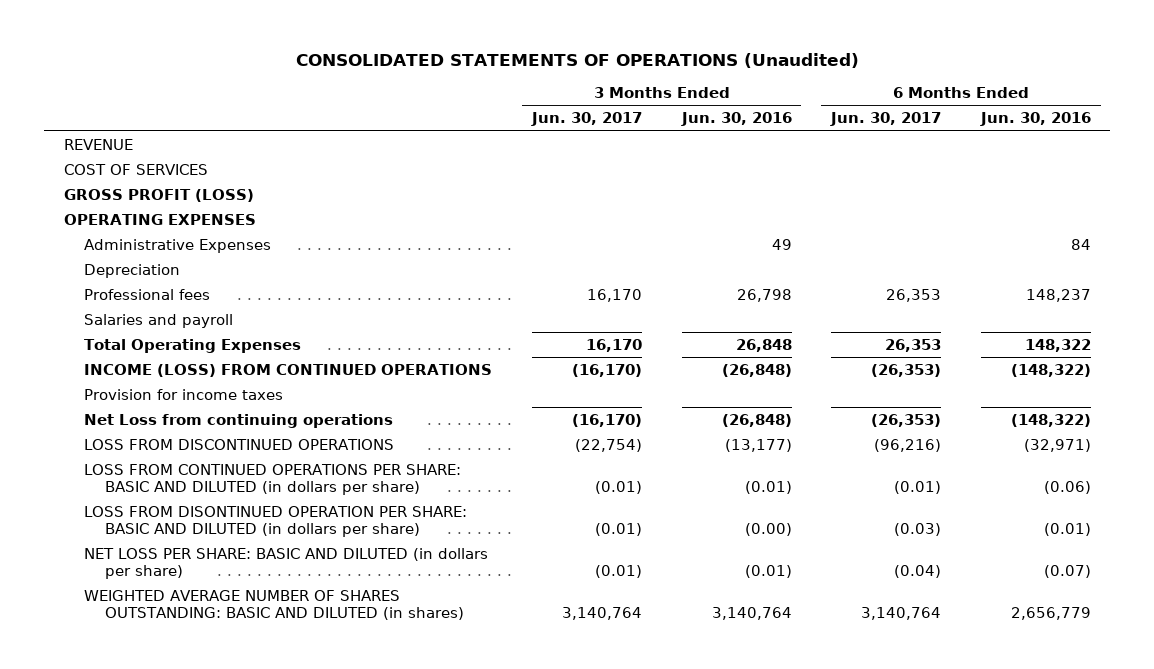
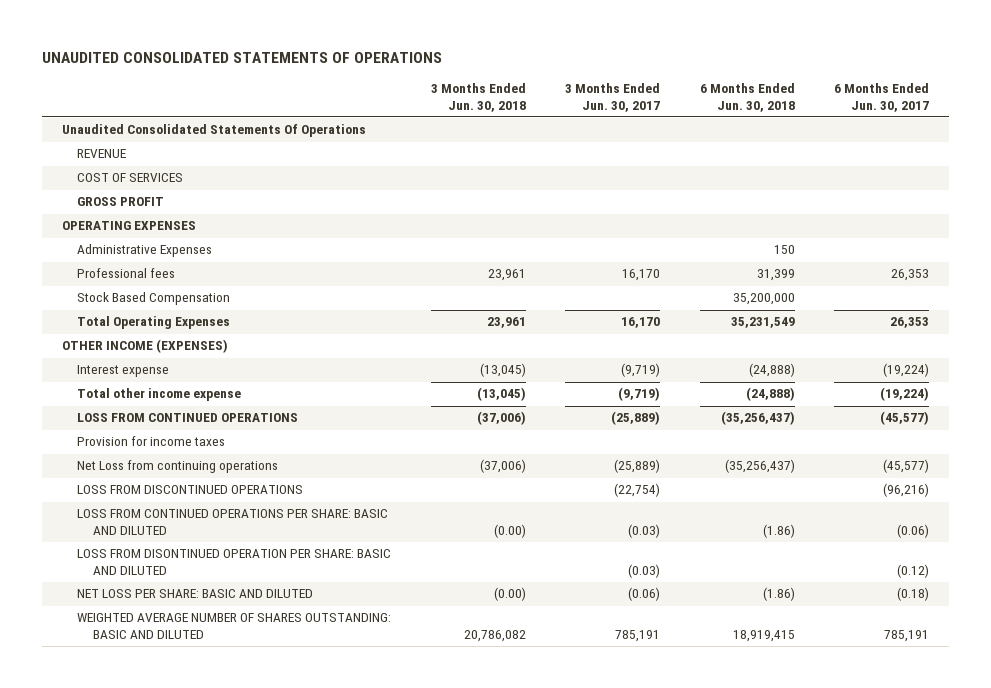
- CONSOLIDATED STATEMENTS OF OPERATIONS (Unaudited)
+ UNAUDITED CONSOLIDATED STATEMENTS OF OPERATIONS
- | 3 Months Ended Jun. 30, 2017 | 3 Months Ended Jun. 30, 2016 | 6 Months Ended Jun. 30, 2017 | 6 Months Ended Jun. 30, 2016
+ | 3 Months Ended Jun. 30, 2018 | 3 Months Ended Jun. 30, 2017 | 6 Months Ended Jun. 30, 2018 | 6 Months Ended Jun. 30, 2017
+ Unaudited Consolidated Statements Of Operations
- GROSS PROFIT (LOSS)
+ GROSS PROFIT
- Depreciation
- Salaries and payroll
+ Stock Based Compensation | | | 35,200,000 |
- INCOME (LOSS) FROM CONTINUED OPERATIONS | (16,170) | (26,848) | (26,353) | (148,322)
+ OTHER INCOME (EXPENSES)
+ Interest expense | (13,045) | (9,719) | (24,888) | (19,224)
+ Total other income expense | (13,045) | (9,719) | (24,888) | (19,224)
+ LOSS FROM CONTINUED OPERATIONS | (37,006) | (25,889) | (35,256,437) | (45,577)
- Net Loss from continuing operations | (16,170) | (26,848) | (26,353) | (148,322)
+ Net Loss from continuing operations | (37,006) | (25,889) | (35,256,437) | (45,577)
- LOSS FROM CONTINUED OPERATIONS PER SHARE: BASIC AND DILUTED (in dollars per share) | (0.01) | (0.01) | (0.01) | (0.06)
- LOSS FROM DISONTINUED OPERATION PER SHARE: BASIC AND DILUTED (in dollars per share) | (0.01) | (0.00) | (0.03) | (0.01)
- NET LOSS PER SHARE: BASIC AND DILUTED (in dollars per share) | (0.01) | (0.01) | (0.04) | (0.07)
- WEIGHTED AVERAGE NUMBER OF SHARES OUTSTANDING: BASIC AND DILUTED (in shares) | 3,140,764 | 3,140,764 | 3,140,764 | 2,656,779
+ LOSS FROM CONTINUED OPERATIONS PER SHARE: BASIC AND DILUTED | (0.00) | (0.03) | (1.86) | (0.06)
+ LOSS FROM DISONTINUED OPERATION PER SHARE: BASIC AND DILUTED | | (0.03) | | (0.12)
+ NET LOSS PER SHARE: BASIC AND DILUTED | (0.00) | (0.06) | (1.86) | (0.18)
+ WEIGHTED AVERAGE NUMBER OF SHARES OUTSTANDING: BASIC AND DILUTED | 20,786,082 | 785,191 | 18,919,415 | 785,191

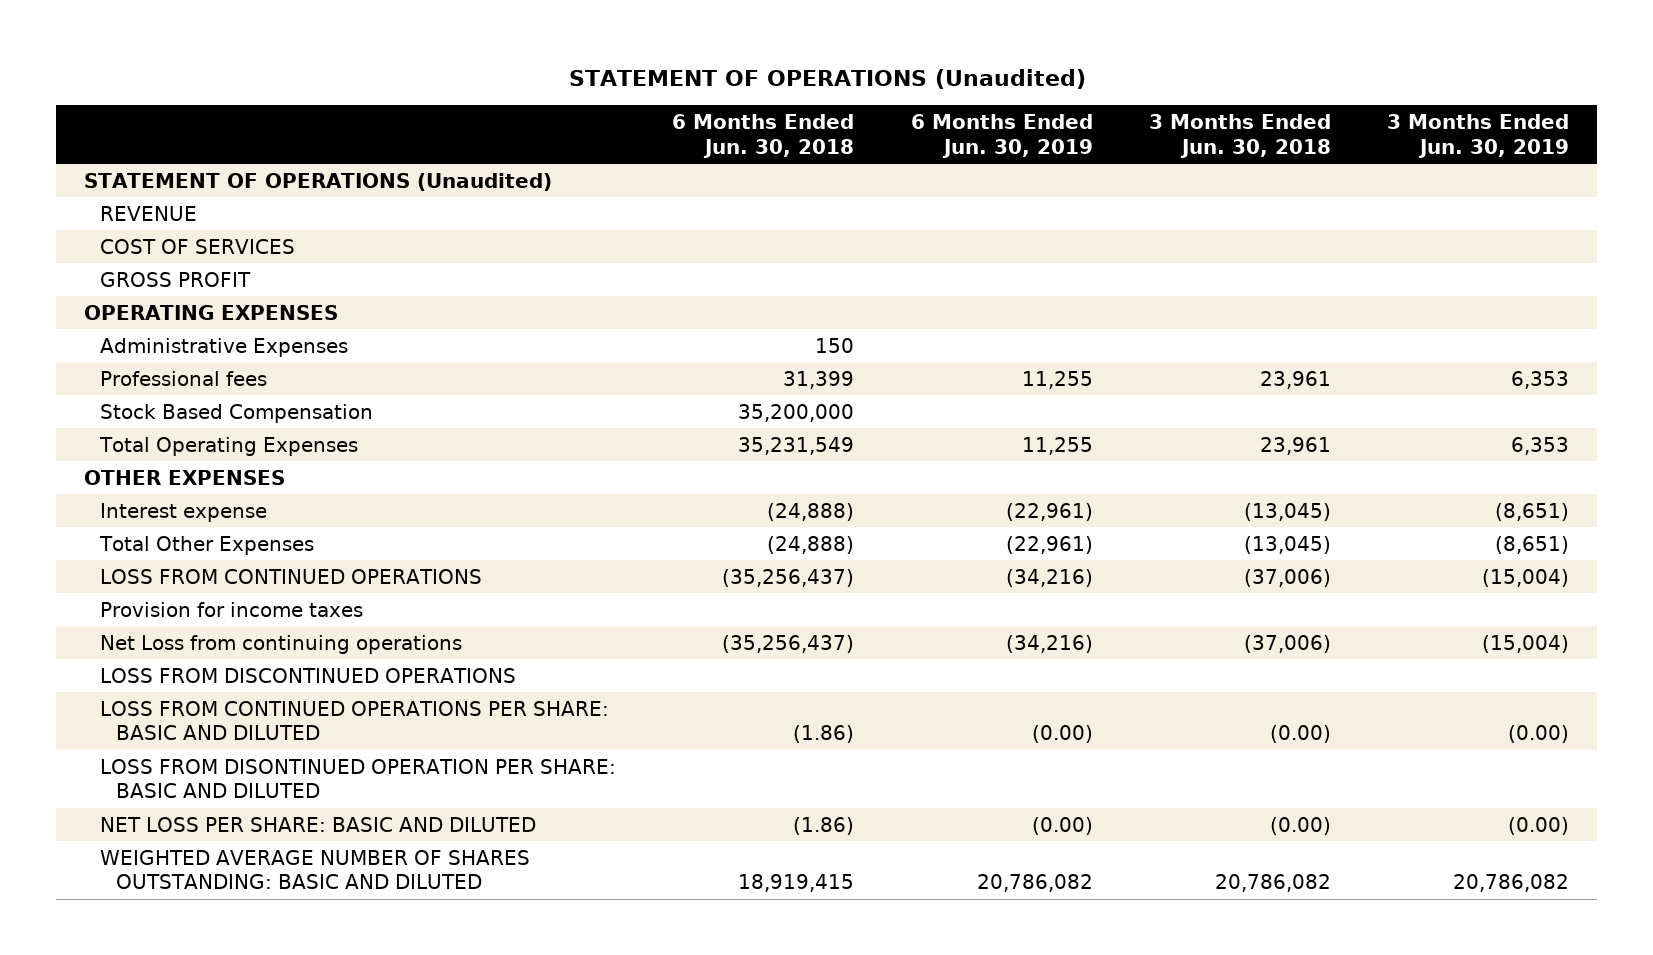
- UNAUDITED CONSOLIDATED STATEMENTS OF OPERATIONS
+ STATEMENT OF OPERATIONS (Unaudited)
- | 3 Months Ended Jun. 30, 2018 | 3 Months Ended Jun. 30, 2017 | 6 Months Ended Jun. 30, 2018 | 6 Months Ended Jun. 30, 2017
+ | 6 Months Ended Jun. 30, 2018 | 6 Months Ended Jun. 30, 2019 | 3 Months Ended Jun. 30, 2018 | 3 Months Ended Jun. 30, 2019
- Unaudited Consolidated Statements Of Operations
+ STATEMENT OF OPERATIONS (Unaudited)
- OTHER INCOME (EXPENSES)
+ OTHER EXPENSES
- Total other income expense | (13,045) | (9,719) | (24,888) | (19,224)
+ Total Other Expenses | (24,888) | (22,961) | (13,045) | (8,651)

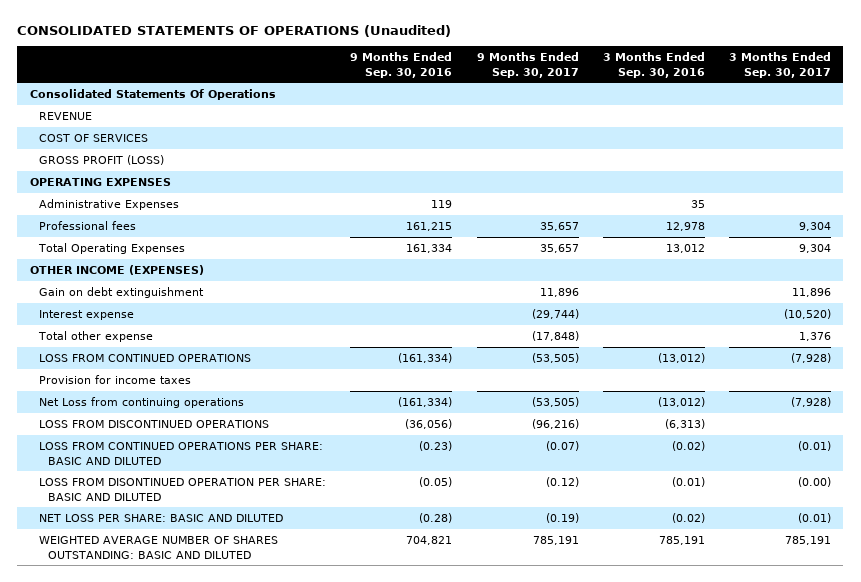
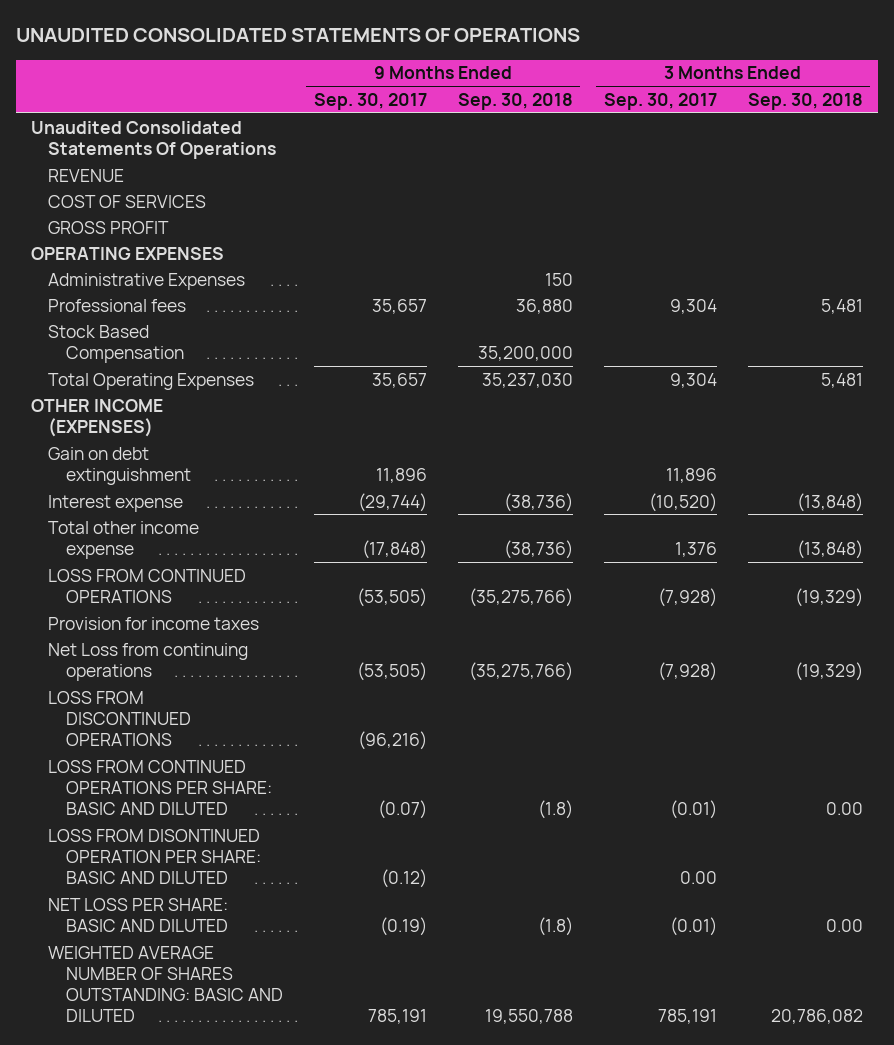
- CONSOLIDATED STATEMENTS OF OPERATIONS (Unaudited)
+ UNAUDITED CONSOLIDATED STATEMENTS OF OPERATIONS
- | 9 Months Ended Sep. 30, 2016 | 9 Months Ended Sep. 30, 2017 | 3 Months Ended Sep. 30, 2016 | 3 Months Ended Sep. 30, 2017
+ | 9 Months Ended Sep. 30, 2017 | 9 Months Ended Sep. 30, 2018 | 3 Months Ended Sep. 30, 2017 | 3 Months Ended Sep. 30, 2018
- Consolidated Statements Of Operations
+ Unaudited Consolidated Statements Of Operations
- GROSS PROFIT (LOSS)
+ GROSS PROFIT
+ Stock Based Compensation | | 35,200,000 | |
- Total other expense | | (17,848) | | 1,376
+ Total other income expense | (17,848) | (38,736) | 1,376 | (13,848)
- LOSS FROM DISONTINUED OPERATION PER SHARE: BASIC AND DILUTED | (0.05) | (0.12) | (0.01) | (0.00)
+ LOSS FROM DISONTINUED OPERATION PER SHARE: BASIC AND DILUTED | (0.12) | | 0.00 |

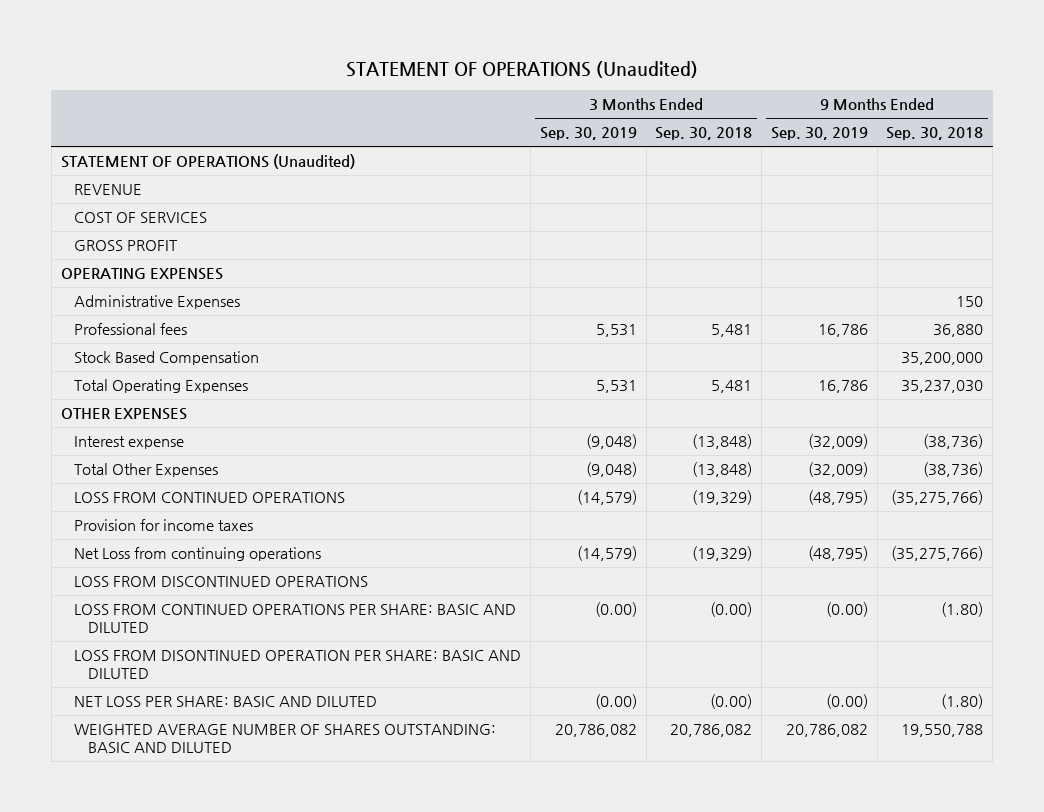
- UNAUDITED CONSOLIDATED STATEMENTS OF OPERATIONS
+ STATEMENT OF OPERATIONS (Unaudited)
- | 9 Months Ended Sep. 30, 2017 | 9 Months Ended Sep. 30, 2018 | 3 Months Ended Sep. 30, 2017 | 3 Months Ended Sep. 30, 2018
+ | 3 Months Ended Sep. 30, 2019 | 3 Months Ended Sep. 30, 2018 | 9 Months Ended Sep. 30, 2019 | 9 Months Ended Sep. 30, 2018
- Unaudited Consolidated Statements Of Operations
+ STATEMENT OF OPERATIONS (Unaudited)
- OTHER INCOME (EXPENSES)
- Gain on debt extinguishment | 11,896 | | 11,896 |
+ OTHER EXPENSES
- Total other income expense | (17,848) | (38,736) | 1,376 | (13,848)
+ Total Other Expenses | (9,048) | (13,848) | (32,009) | (38,736)
- LOSS FROM CONTINUED OPERATIONS PER SHARE: BASIC AND DILUTED | (0.07) | (1.8) | (0.01) | 0.00
+ LOSS FROM CONTINUED OPERATIONS PER SHARE: BASIC AND DILUTED | (0.00) | (0.00) | (0.00) | (1.80)
- NET LOSS PER SHARE: BASIC AND DILUTED | (0.19) | (1.8) | (0.01) | 0.00
+ NET LOSS PER SHARE: BASIC AND DILUTED | (0.00) | (0.00) | (0.00) | (1.80)

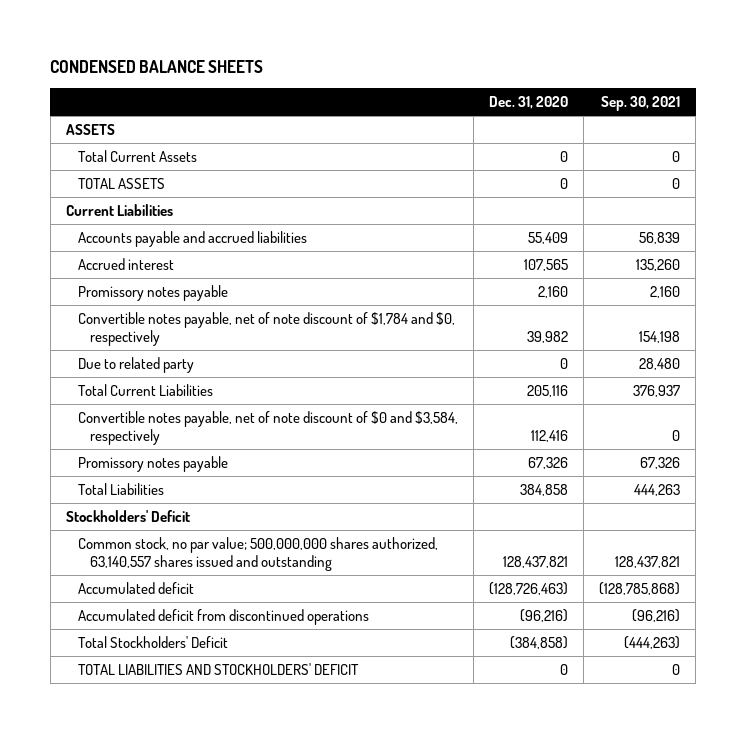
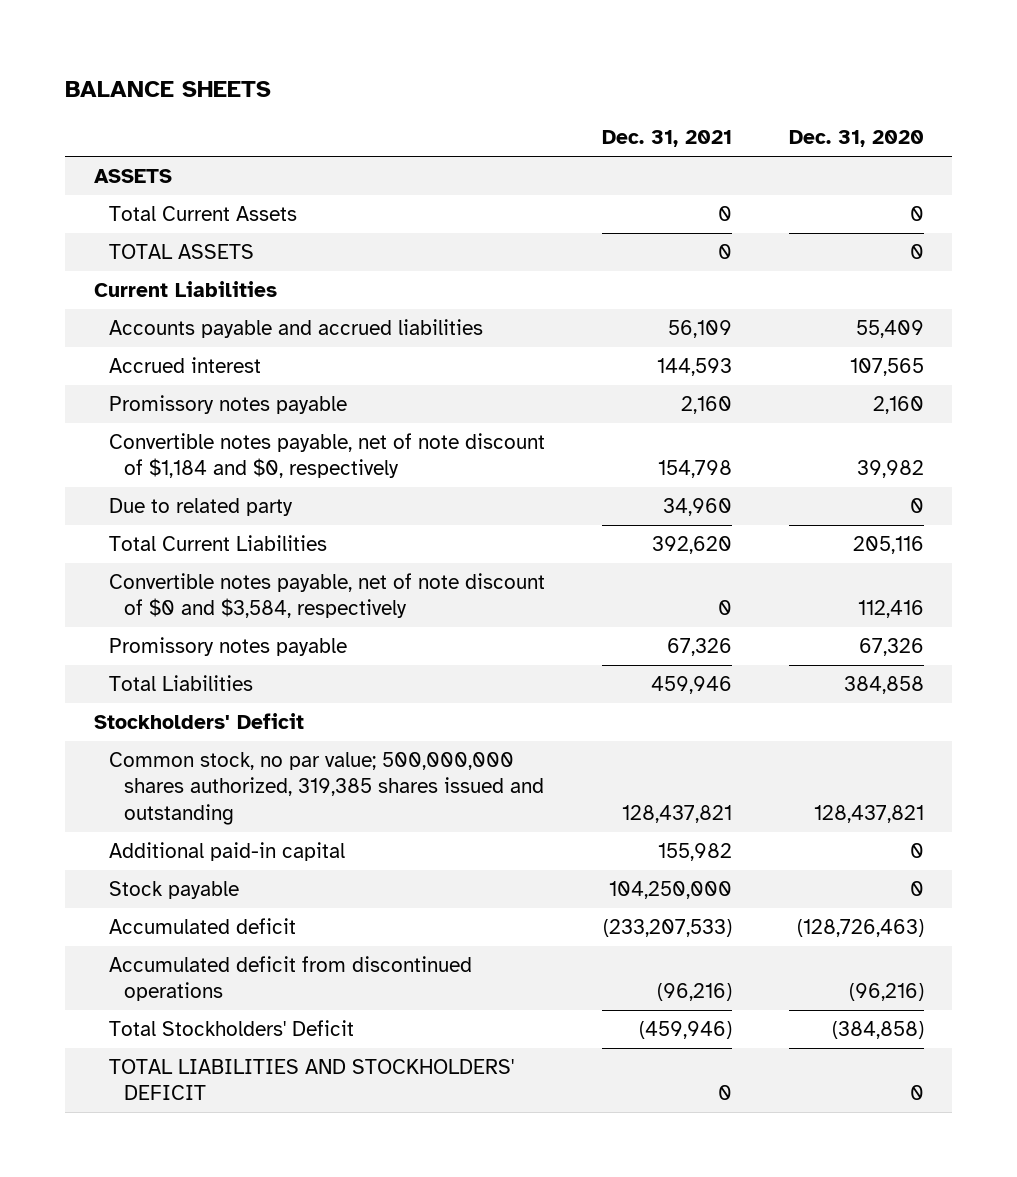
- CONDENSED BALANCE SHEETS
+ BALANCE SHEETS
- | Dec. 31, 2020 | Sep. 30, 2021
+ | Dec. 31, 2021 | Dec. 31, 2020
- Convertible notes payable, net of note discount of $1,784 and $0, respectively | 39,982 | 154,198
+ Convertible notes payable, net of note discount of $1,184 and $0, respectively | 154,798 | 39,982
- Common stock, no par value; 500,000,000 shares authorized, 63,140,557 shares issued and outstanding | 128,437,821 | 128,437,821
+ Common stock, no par value; 500,000,000 shares authorized, 319,385 shares issued and outstanding | 128,437,821 | 128,437,821
+ Additional paid-in capital | 155,982 | 0
+ Stock payable | 104,250,000 | 0

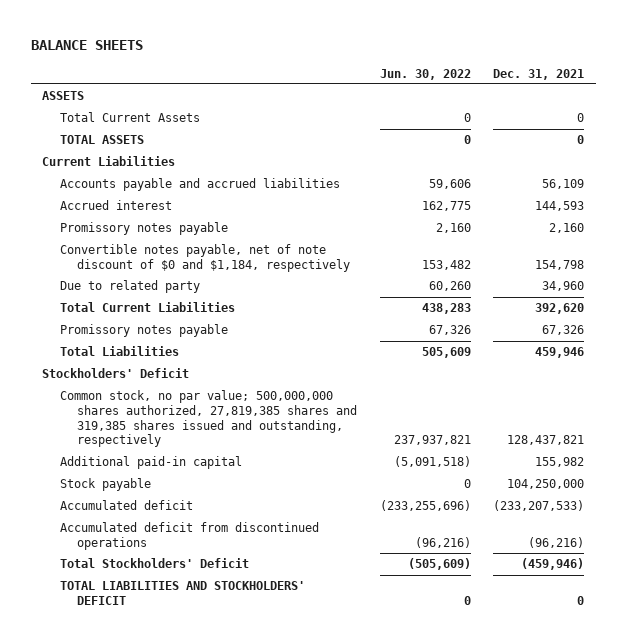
- | Dec. 31, 2021 | Dec. 31, 2020
+ | Jun. 30, 2022 | Dec. 31, 2021
- Convertible notes payable, net of note discount of $1,184 and $0, respectively | 154,798 | 39,982
+ Convertible notes payable, net of note discount of $0 and $1,184, respectively | 153,482 | 154,798
- Convertible notes payable, net of note discount of $0 and $3,584, respectively | 0 | 112,416
- Common stock, no par value; 500,000,000 shares authorized, 319,385 shares issued and outstanding | 128,437,821 | 128,437,821
+ Common stock, no par value; 500,000,000 shares authorized, 27,819,385 shares and 319,385 shares issued and outstanding, respectively | 237,937,821 | 128,437,821

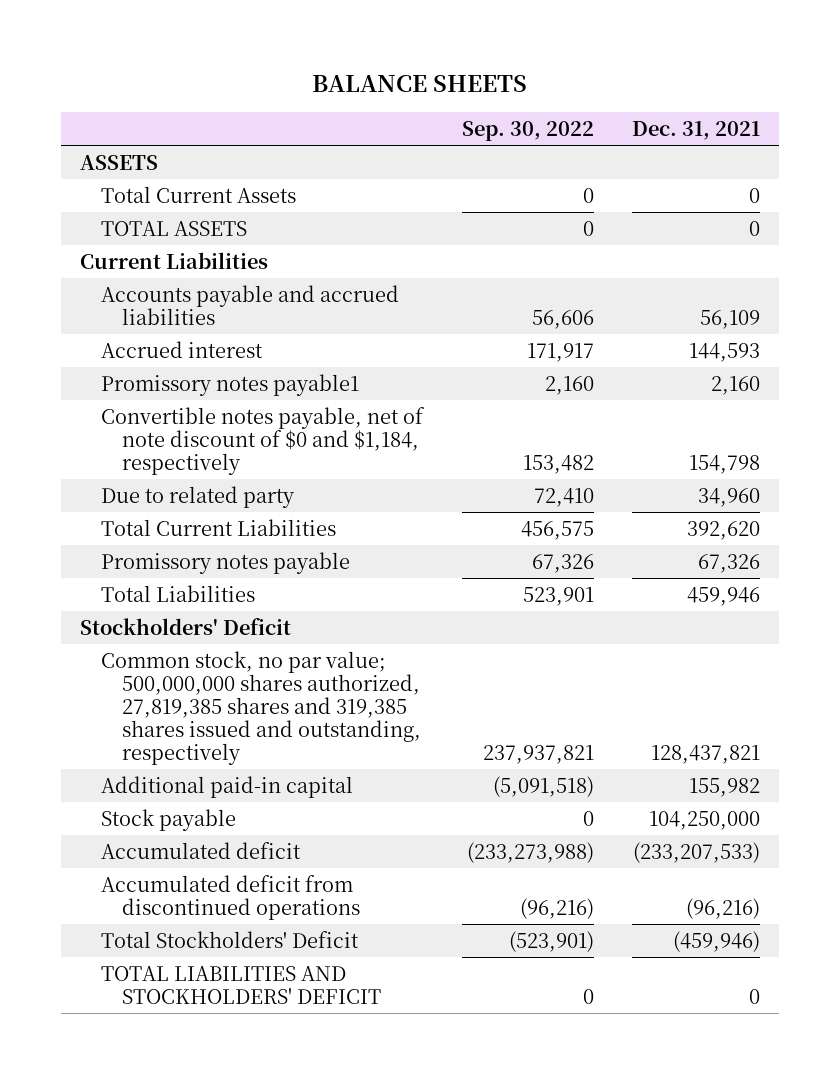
- | Jun. 30, 2022 | Dec. 31, 2021
+ | Sep. 30, 2022 | Dec. 31, 2021
- Promissory notes payable | 2,160 | 2,160
+ Promissory notes payable1 | 2,160 | 2,160

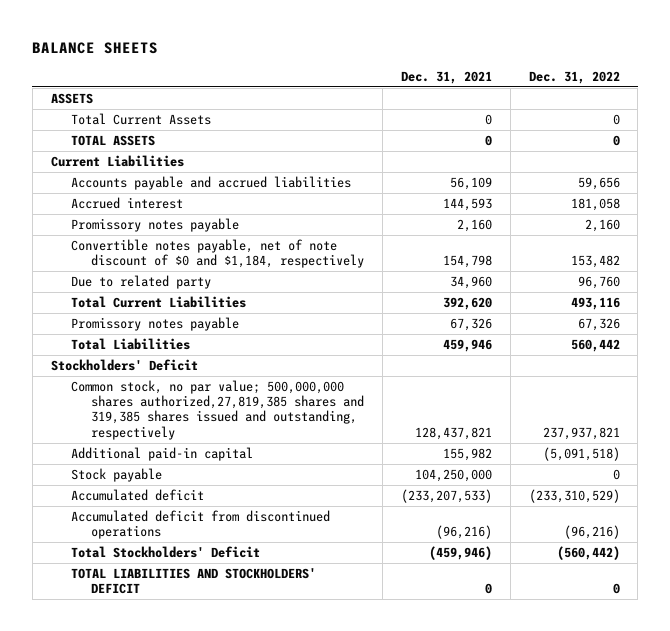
- | Sep. 30, 2022 | Dec. 31, 2021
+ | Dec. 31, 2021 | Dec. 31, 2022
- Promissory notes payable1 | 2,160 | 2,160
+ Promissory notes payable | 2,160 | 2,160
- Common stock, no par value; 500,000,000 shares authorized, 27,819,385 shares and 319,385 shares issued and outstanding, respectively | 237,937,821 | 128,437,821
+ Common stock, no par value; 500,000,000 shares authorized,27,819,385 shares and 319,385 shares issued and outstanding, respectively | 128,437,821 | 237,937,821

